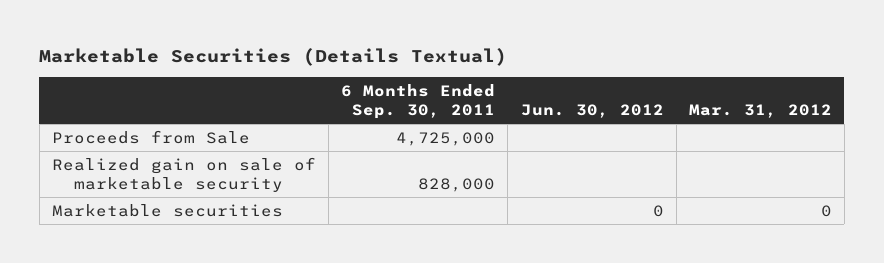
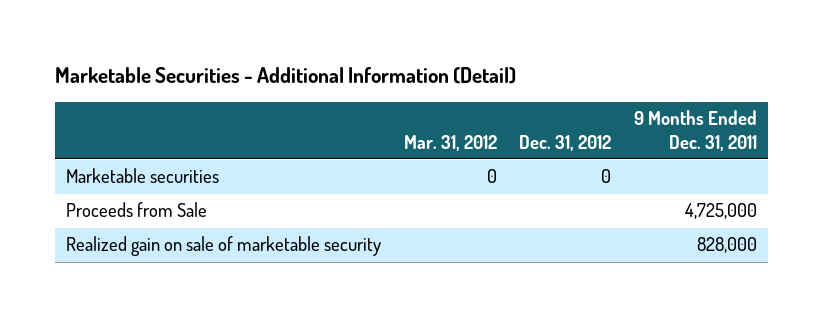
- Marketable Securities (Details Textual)
+ Marketable Securities - Additional Information (Detail)
- | 6 Months Ended Sep. 30, 2011 | Jun. 30, 2012 | Mar. 31, 2012
+ | Mar. 31, 2012 | Dec. 31, 2012 | 9 Months Ended Dec. 31, 2011
moved up: Marketable securities | 0 | 0 |

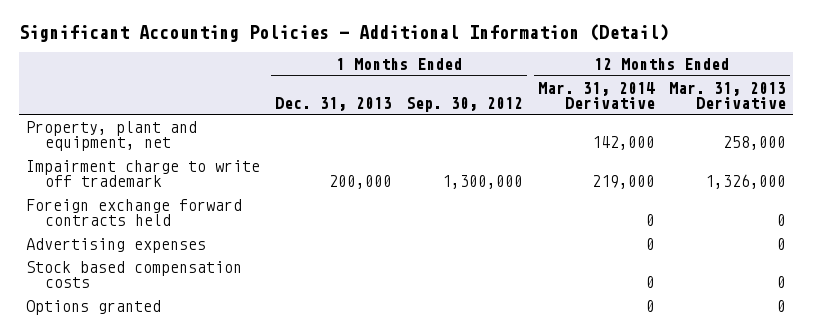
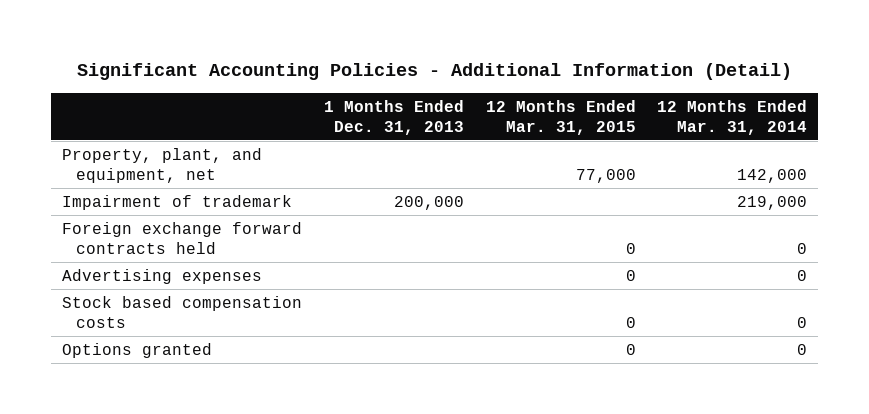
- | 1 Months Ended Dec. 31, 2013 | 1 Months Ended Sep. 30, 2012 | 12 Months Ended Mar. 31, 2014 Derivative | 12 Months Ended Mar. 31, 2013 Derivative
+ | 1 Months Ended Dec. 31, 2013 | 12 Months Ended Mar. 31, 2015 | 12 Months Ended Mar. 31, 2014
- Property, plant and equipment, net | | | 142,000 | 258,000
- Impairment charge to write off trademark | 200,000 | 1,300,000 | 219,000 | 1,326,000
+ Property, plant, and equipment, net | | 77,000 | 142,000
+ Impairment of trademark | 200,000 | | 219,000

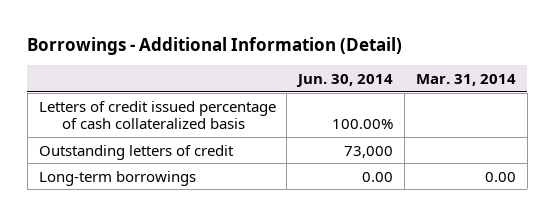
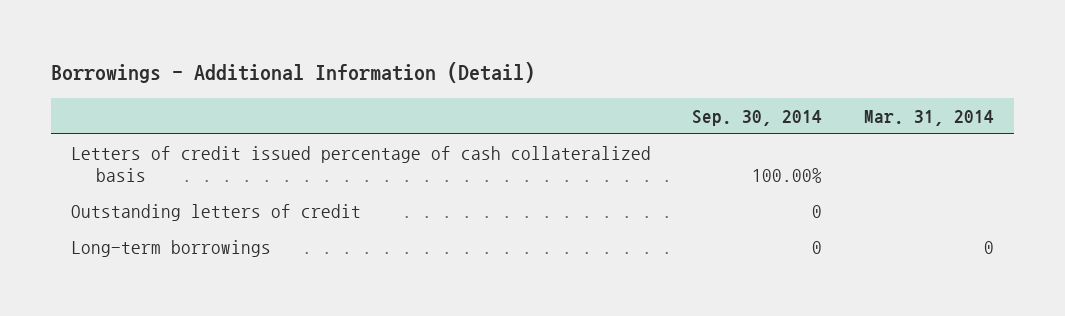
- | Jun. 30, 2014 | Mar. 31, 2014
+ | Sep. 30, 2014 | Mar. 31, 2014
- Long-term borrowings | 0.00 | 0.00
+ Long-term borrowings | 0 | 0

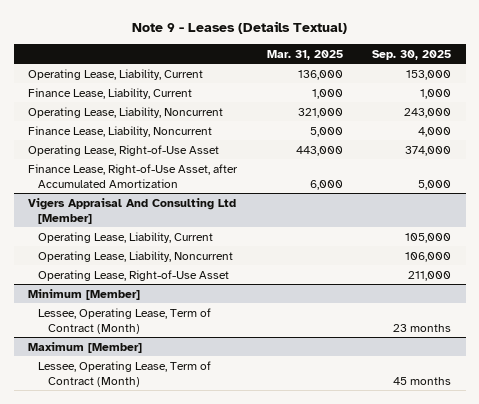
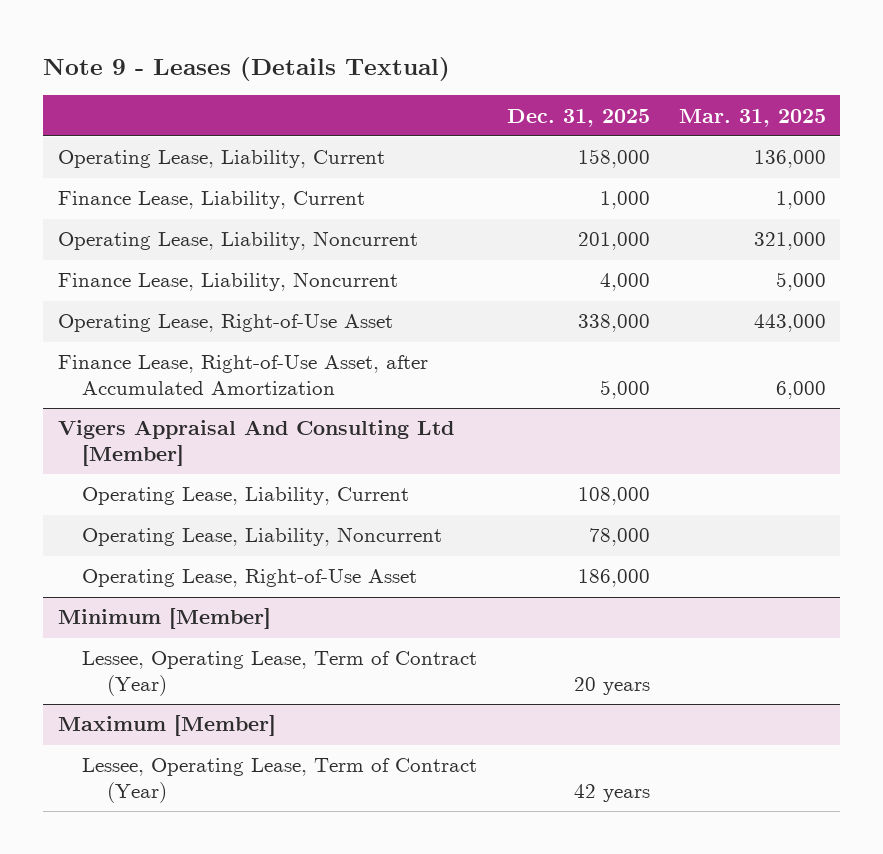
- | Mar. 31, 2025 | Sep. 30, 2025
+ | Dec. 31, 2025 | Mar. 31, 2025
@ Minimum [Member]
- Lessee, Operating Lease, Term of Contract (Month) | | 23 months
+ Lessee, Operating Lease, Term of Contract (Year) | 20 years |
@ Maximum [Member]
- Lessee, Operating Lease, Term of Contract (Month) | | 45 months
+ Lessee, Operating Lease, Term of Contract (Year) | 42 years |

